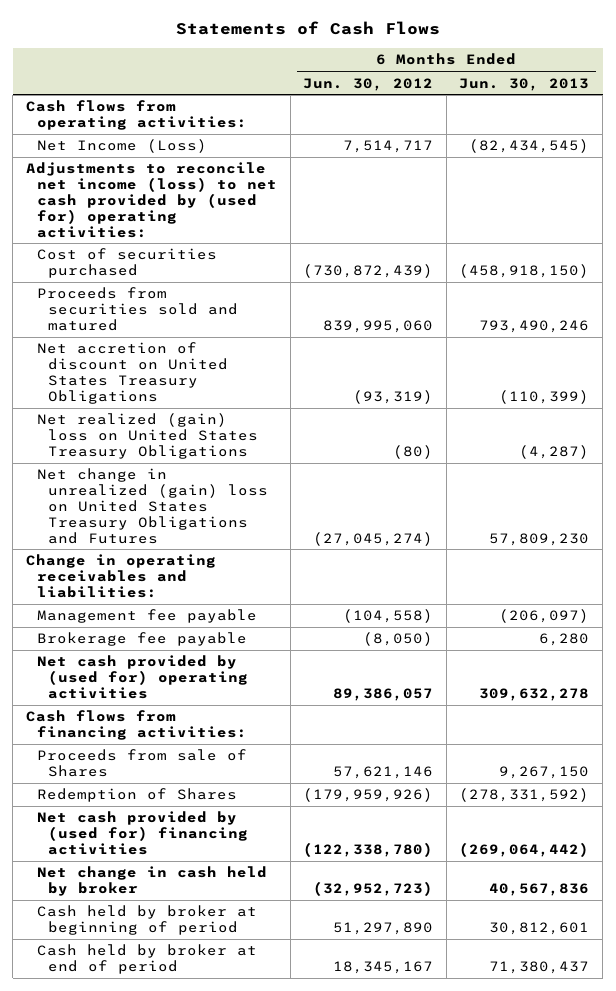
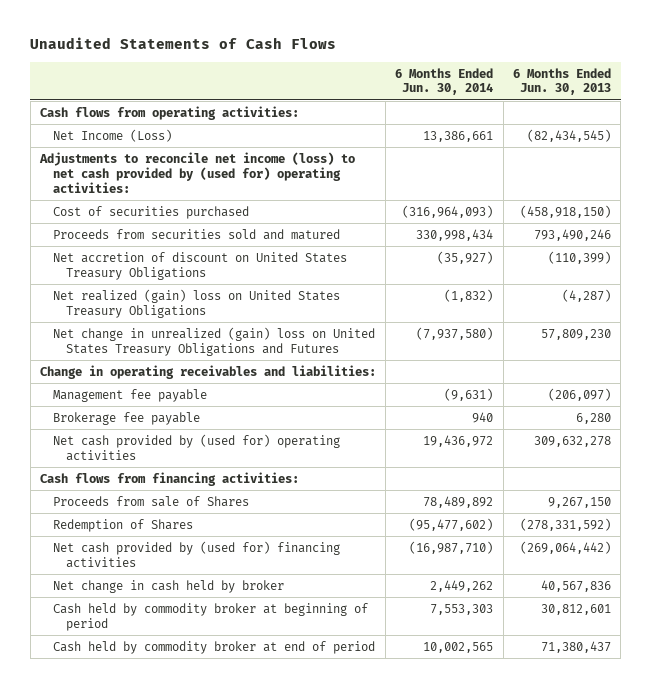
- Statements of Cash Flows
+ Unaudited Statements of Cash Flows
- | 6 Months Ended Jun. 30, 2012 | 6 Months Ended Jun. 30, 2013
+ | 6 Months Ended Jun. 30, 2014 | 6 Months Ended Jun. 30, 2013
- Cash held by broker at beginning of period | 51,297,890 | 30,812,601
- Cash held by broker at end of period | 18,345,167 | 71,380,437
+ Cash held by commodity broker at beginning of period | 7,553,303 | 30,812,601
+ Cash held by commodity broker at end of period | 10,002,565 | 71,380,437

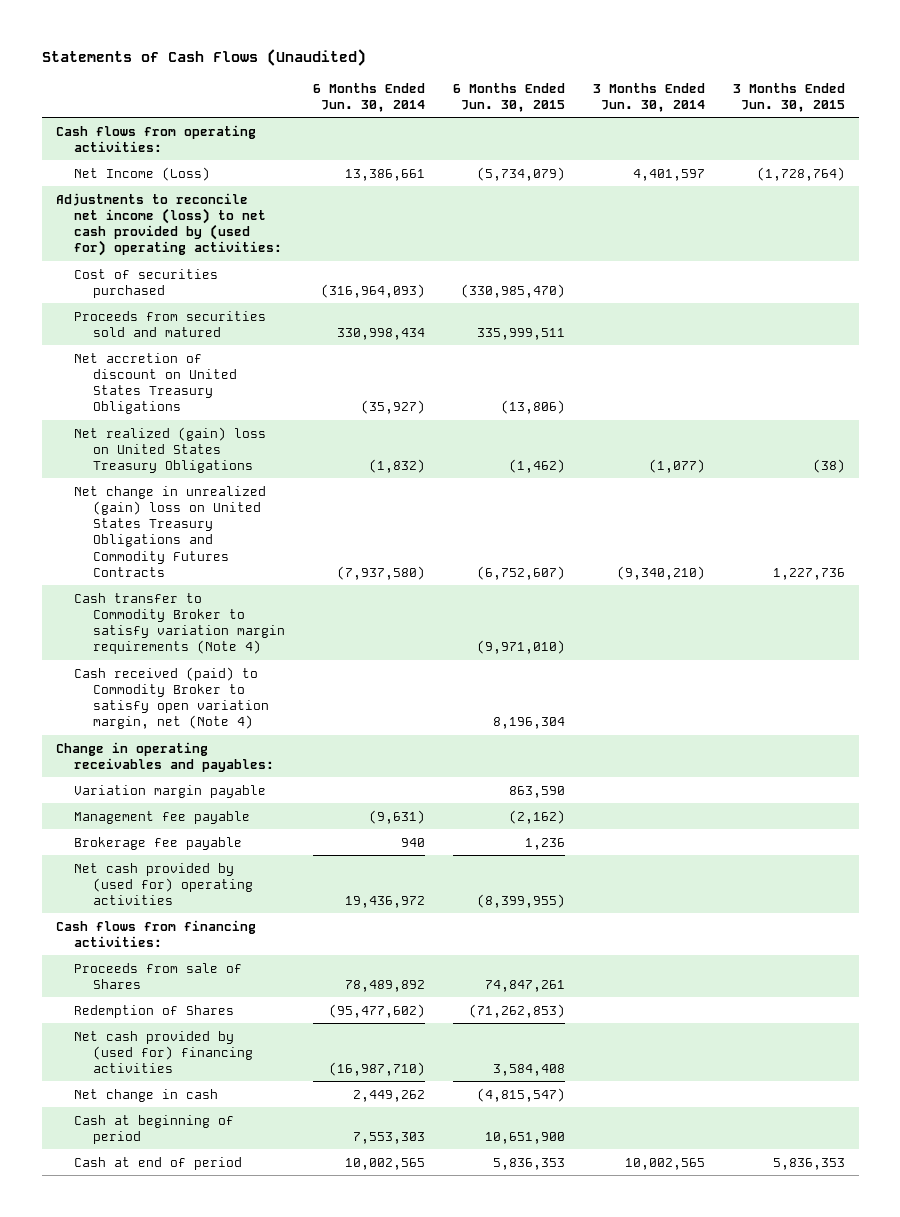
- Unaudited Statements of Cash Flows
+ Statements of Cash Flows (Unaudited)
- | 6 Months Ended Jun. 30, 2014 | 6 Months Ended Jun. 30, 2013
+ | 6 Months Ended Jun. 30, 2014 | 6 Months Ended Jun. 30, 2015 | 3 Months Ended Jun. 30, 2014 | 3 Months Ended Jun. 30, 2015
- Net change in unrealized (gain) loss on United States Treasury Obligations and Futures | (7,937,580) | 57,809,230
- Change in operating receivables and liabilities:
+ Net change in unrealized (gain) loss on United States Treasury Obligations and Commodity Futures Contracts | (7,937,580) | (6,752,607) | (9,340,210) | 1,227,736
+ Cash transfer to Commodity Broker to satisfy variation margin requirements (Note 4) | | (9,971,010) | |
+ Cash received (paid) to Commodity Broker to satisfy open variation margin, net (Note 4) | | 8,196,304 | |
+ Change in operating receivables and payables:
+ Variation margin payable | | 863,590 | |
- Net change in cash held by broker | 2,449,262 | 40,567,836
- Cash held by commodity broker at beginning of period | 7,553,303 | 30,812,601
- Cash held by commodity broker at end of period | 10,002,565 | 71,380,437
+ Net change in cash | 2,449,262 | (4,815,547) | |
+ Cash at beginning of period | 7,553,303 | 10,651,900 | |
+ Cash at end of period | 10,002,565 | 5,836,353 | 10,002,565 | 5,836,353

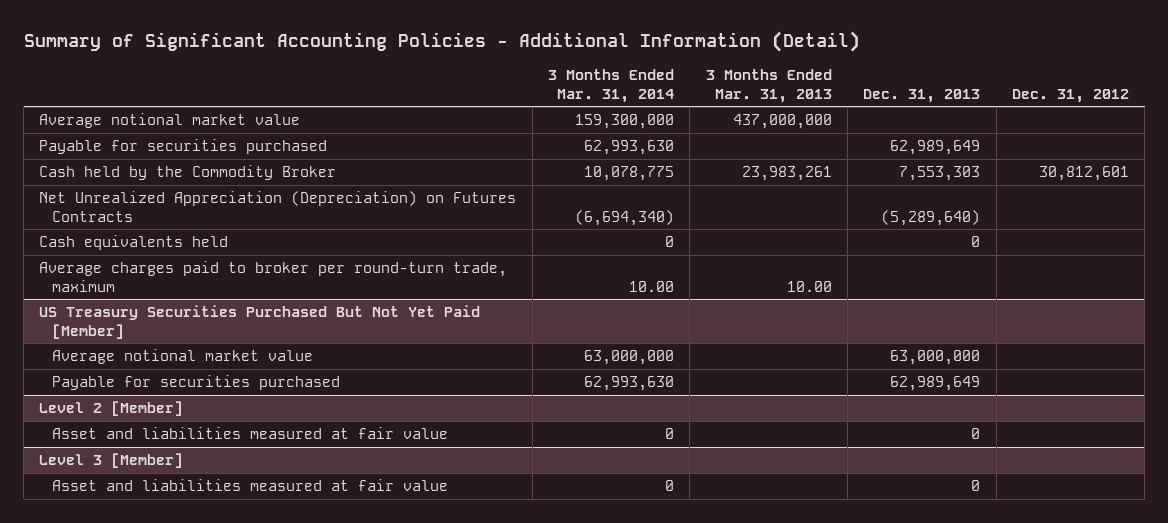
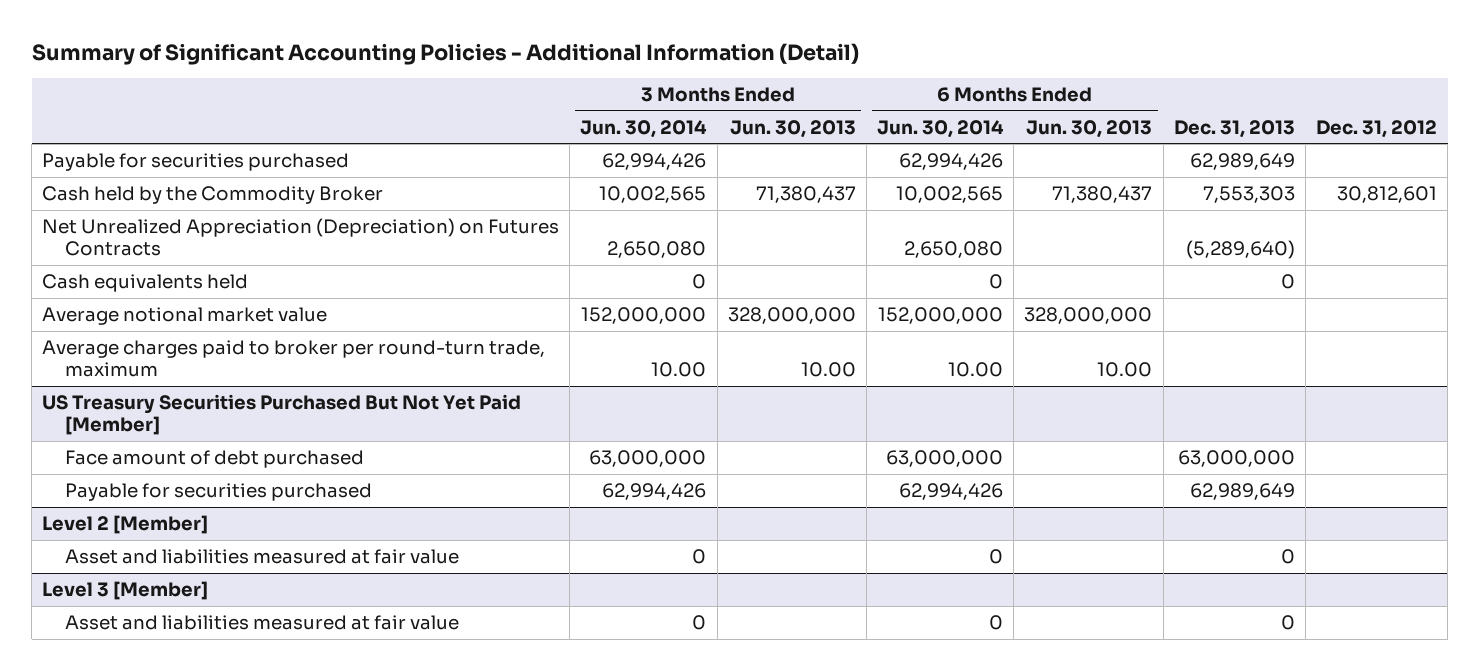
- | 3 Months Ended Mar. 31, 2014 | 3 Months Ended Mar. 31, 2013 | Dec. 31, 2013 | Dec. 31, 2012
+ | 3 Months Ended Jun. 30, 2014 | 3 Months Ended Jun. 30, 2013 | 6 Months Ended Jun. 30, 2014 | 6 Months Ended Jun. 30, 2013 | Dec. 31, 2013 | Dec. 31, 2012
moved down: Average notional market value | 152,000,000 | 328,000,000 | 152,000,000 | 328,000,000 | |
@ US Treasury Securities Purchased But Not Yet Paid [Member]
- Average notional market value | 63,000,000 | | 63,000,000 |
+ Face amount of debt purchased | 63,000,000 | | 63,000,000 | | 63,000,000 |

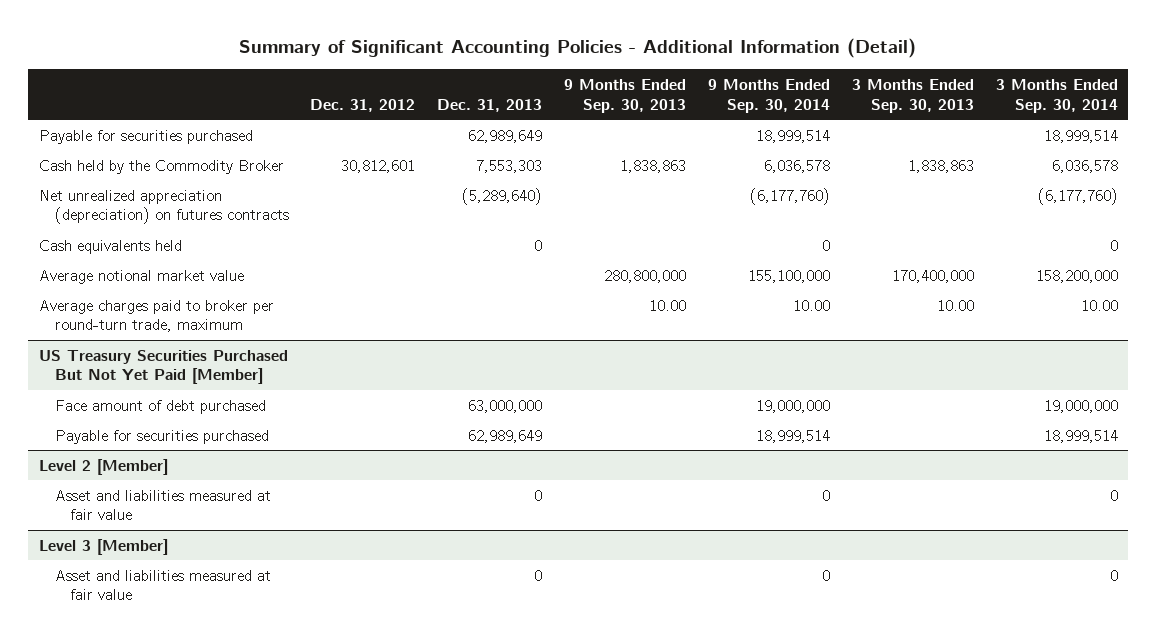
- | 3 Months Ended Jun. 30, 2014 | 3 Months Ended Jun. 30, 2013 | 6 Months Ended Jun. 30, 2014 | 6 Months Ended Jun. 30, 2013 | Dec. 31, 2013 | Dec. 31, 2012
+ | Dec. 31, 2012 | Dec. 31, 2013 | 9 Months Ended Sep. 30, 2013 | 9 Months Ended Sep. 30, 2014 | 3 Months Ended Sep. 30, 2013 | 3 Months Ended Sep. 30, 2014
- Net Unrealized Appreciation (Depreciation) on Futures Contracts | 2,650,080 | | 2,650,080 | | (5,289,640) |
+ Net unrealized appreciation (depreciation) on futures contracts | | (5,289,640) | | (6,177,760) | | (6,177,760)

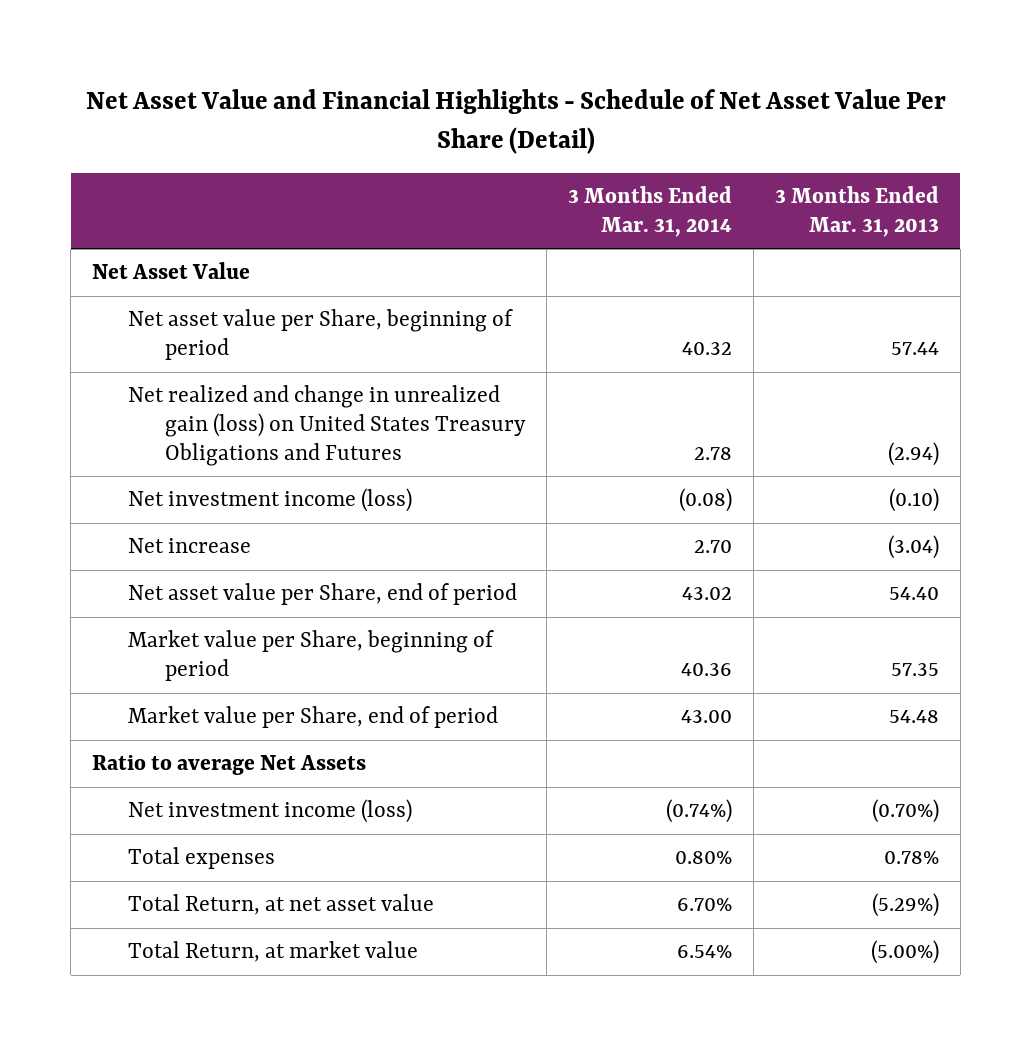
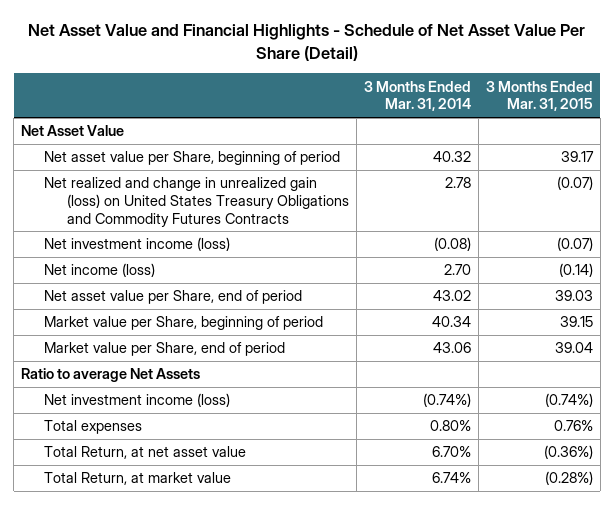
- | 3 Months Ended Mar. 31, 2014 | 3 Months Ended Mar. 31, 2013
+ | 3 Months Ended Mar. 31, 2014 | 3 Months Ended Mar. 31, 2015
- Net realized and change in unrealized gain (loss) on United States Treasury Obligations and Futures | 2.78 | (2.94)
+ Net realized and change in unrealized gain (loss) on United States Treasury Obligations and Commodity Futures Contracts | 2.78 | (0.07)
- Net increase | 2.70 | (3.04)
+ Net income (loss) | 2.70 | (0.14)
- Market value per Share, beginning of period | 40.36 | 57.35
- Market value per Share, end of period | 43.00 | 54.48
+ Market value per Share, beginning of period | 40.34 | 39.15
+ Market value per Share, end of period | 43.06 | 39.04
- Total Return, at market value | 6.54% | (5.00%)
+ Total Return, at market value | 6.74% | (0.28%)

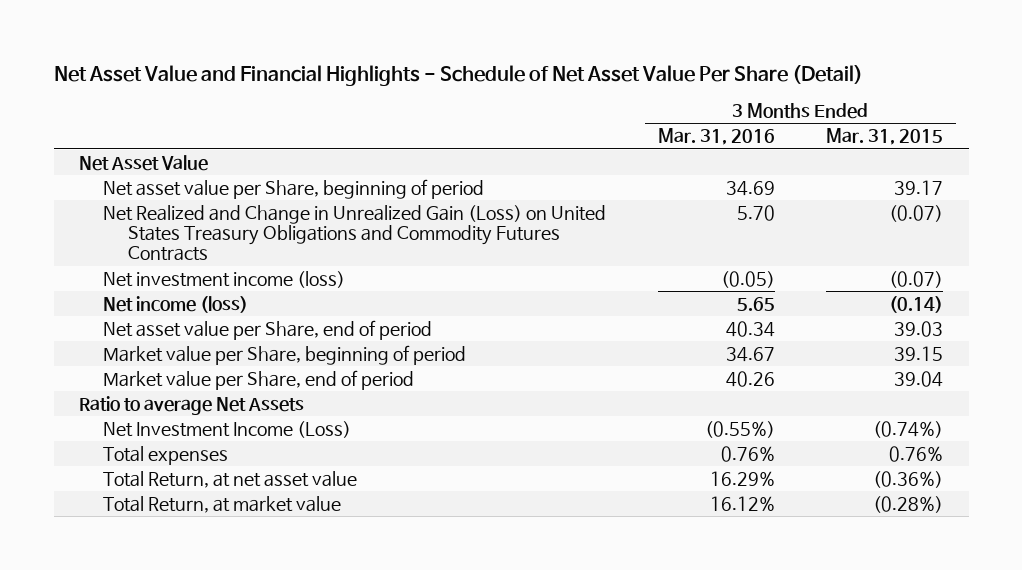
- | 3 Months Ended Mar. 31, 2014 | 3 Months Ended Mar. 31, 2015
+ | 3 Months Ended Mar. 31, 2016 | 3 Months Ended Mar. 31, 2015
- Net realized and change in unrealized gain (loss) on United States Treasury Obligations and Commodity Futures Contracts | 2.78 | (0.07)
+ Net Realized and Change in Unrealized Gain (Loss) on United States Treasury Obligations and Commodity Futures Contracts | 5.70 | (0.07)
- Net investment income (loss) | (0.74%) | (0.74%)
+ Net Investment Income (Loss) | (0.55%) | (0.74%)

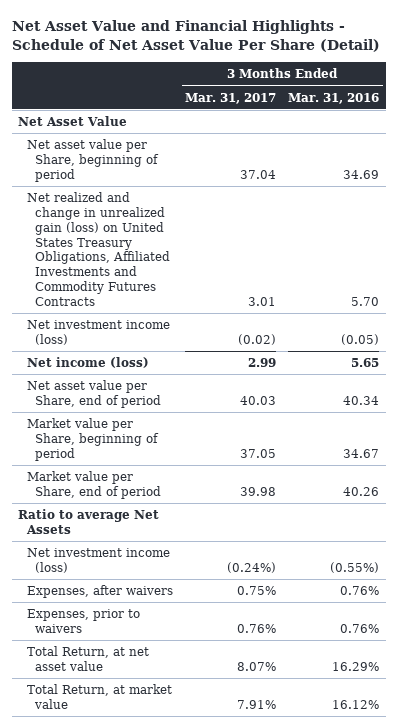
- | 3 Months Ended Mar. 31, 2016 | 3 Months Ended Mar. 31, 2015
+ | 3 Months Ended Mar. 31, 2017 | 3 Months Ended Mar. 31, 2016
- Net Realized and Change in Unrealized Gain (Loss) on United States Treasury Obligations and Commodity Futures Contracts | 5.70 | (0.07)
+ Net realized and change in unrealized gain (loss) on United States Treasury Obligations, Affiliated Investments and Commodity Futures Contracts | 3.01 | 5.70
- Net Investment Income (Loss) | (0.55%) | (0.74%)
- Total expenses | 0.76% | 0.76%
+ Net investment income (loss) | (0.24%) | (0.55%)
+ Expenses, after waivers | 0.75% | 0.76%
+ Expenses, prior to waivers | 0.76% | 0.76%

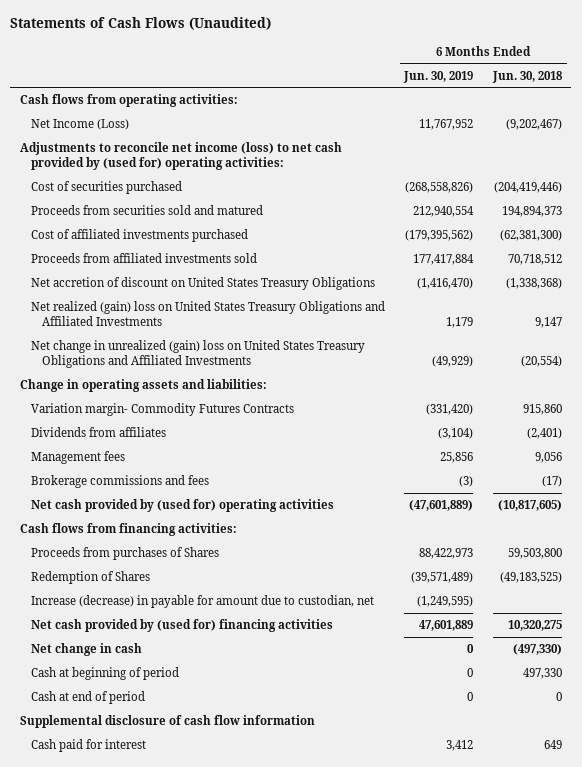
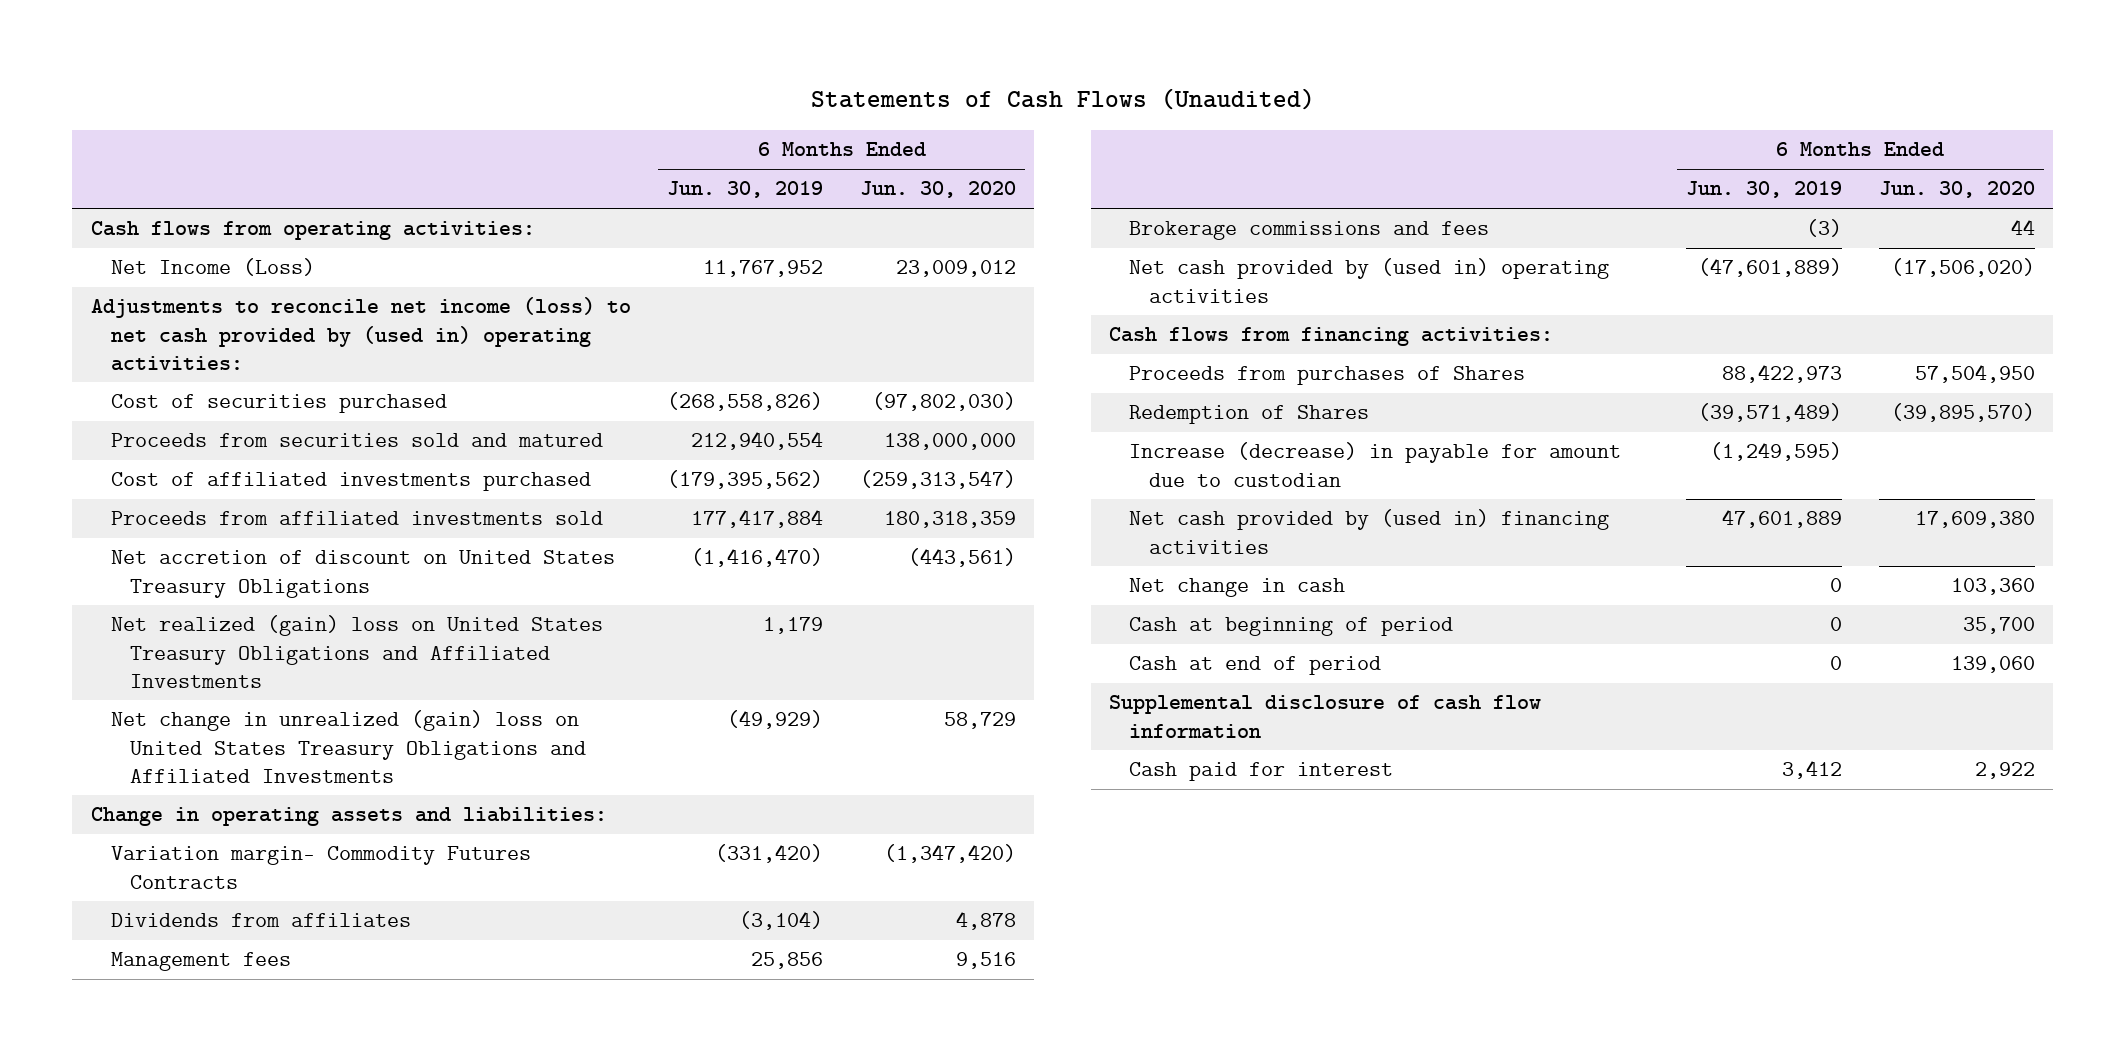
- | 6 Months Ended Jun. 30, 2019 | 6 Months Ended Jun. 30, 2018
+ | 6 Months Ended Jun. 30, 2019 | 6 Months Ended Jun. 30, 2020
- Adjustments to reconcile net income (loss) to net cash provided by (used for) operating activities:
+ Adjustments to reconcile net income (loss) to net cash provided by (used in) operating activities:
- Net cash provided by (used for) operating activities | (47,601,889) | (10,817,605)
+ Net cash provided by (used in) operating activities | (47,601,889) | (17,506,020)
- Increase (decrease) in payable for amount due to custodian, net | (1,249,595) |
- Net cash provided by (used for) financing activities | 47,601,889 | 10,320,275
+ Increase (decrease) in payable for amount due to custodian | (1,249,595) |
+ Net cash provided by (used in) financing activities | 47,601,889 | 17,609,380

